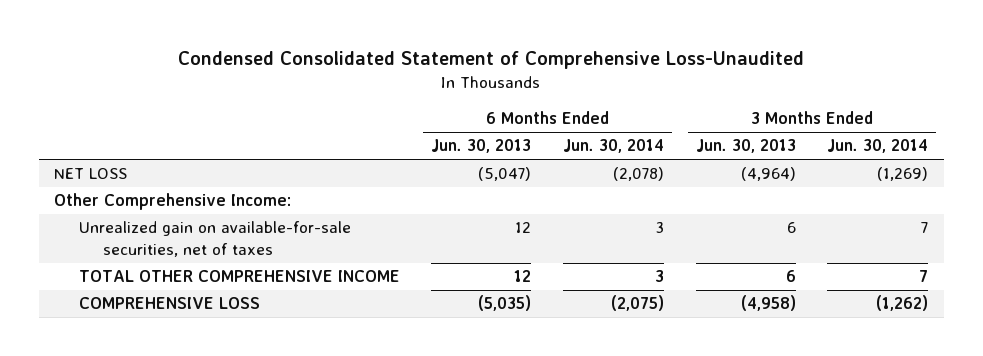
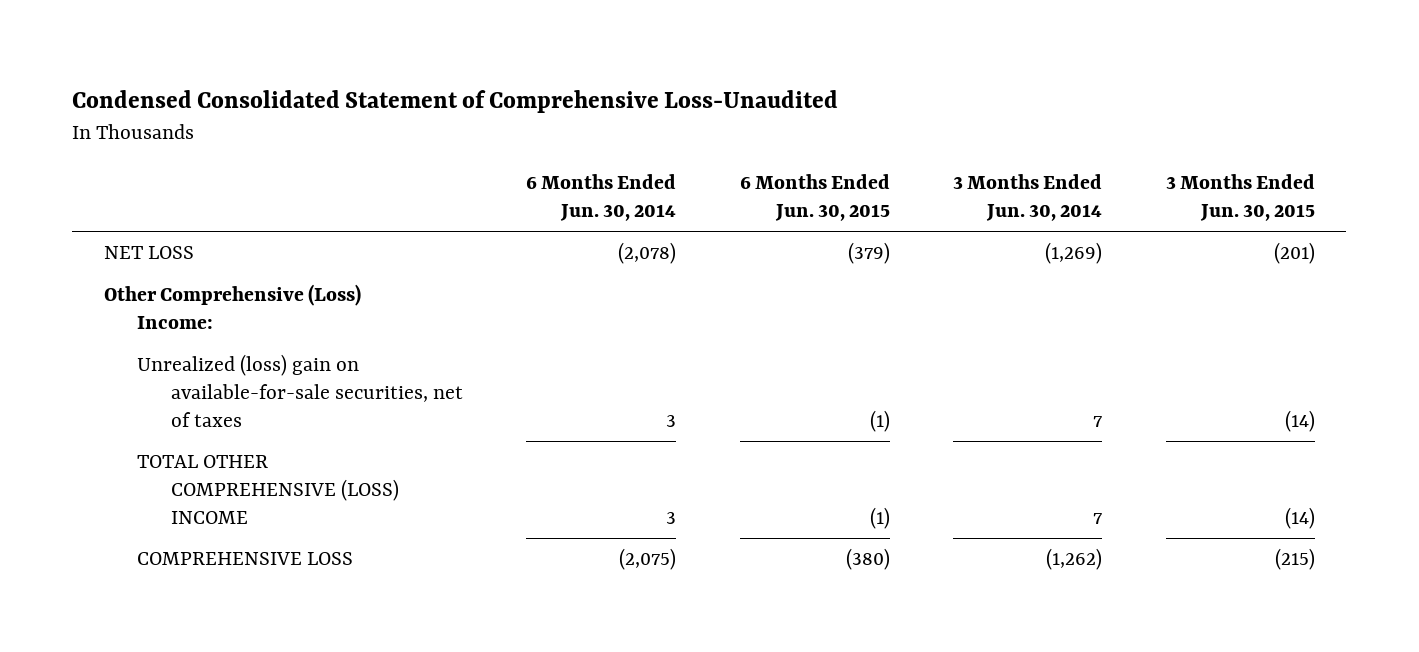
- | 6 Months Ended Jun. 30, 2013 | 6 Months Ended Jun. 30, 2014 | 3 Months Ended Jun. 30, 2013 | 3 Months Ended Jun. 30, 2014
+ | 6 Months Ended Jun. 30, 2014 | 6 Months Ended Jun. 30, 2015 | 3 Months Ended Jun. 30, 2014 | 3 Months Ended Jun. 30, 2015
- Other Comprehensive Income:
- Unrealized gain on available-for-sale securities, net of taxes | 12 | 3 | 6 | 7
- TOTAL OTHER COMPREHENSIVE INCOME | 12 | 3 | 6 | 7
+ Other Comprehensive (Loss) Income:
+ Unrealized (loss) gain on available-for-sale securities, net of taxes | 3 | (1) | 7 | (14)
+ TOTAL OTHER COMPREHENSIVE (LOSS) INCOME | 3 | (1) | 7 | (14)

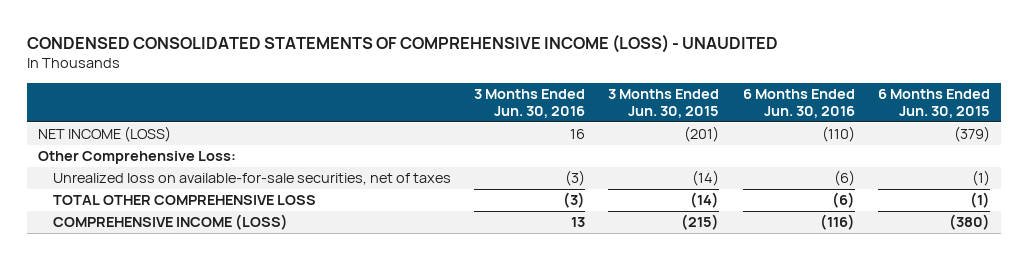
- Condensed Consolidated Statement of Comprehensive Loss-Unaudited
+ CONDENSED CONSOLIDATED STATEMENTS OF COMPREHENSIVE INCOME (LOSS) - UNAUDITED
- | 6 Months Ended Jun. 30, 2014 | 6 Months Ended Jun. 30, 2015 | 3 Months Ended Jun. 30, 2014 | 3 Months Ended Jun. 30, 2015
+ | 3 Months Ended Jun. 30, 2016 | 3 Months Ended Jun. 30, 2015 | 6 Months Ended Jun. 30, 2016 | 6 Months Ended Jun. 30, 2015
- NET LOSS | (2,078) | (379) | (1,269) | (201)
- Other Comprehensive (Loss) Income:
- Unrealized (loss) gain on available-for-sale securities, net of taxes | 3 | (1) | 7 | (14)
- TOTAL OTHER COMPREHENSIVE (LOSS) INCOME | 3 | (1) | 7 | (14)
- COMPREHENSIVE LOSS | (2,075) | (380) | (1,262) | (215)
+ NET INCOME (LOSS) | 16 | (201) | (110) | (379)
+ Other Comprehensive Loss:
+ Unrealized loss on available-for-sale securities, net of taxes | (3) | (14) | (6) | (1)
+ TOTAL OTHER COMPREHENSIVE LOSS | (3) | (14) | (6) | (1)
+ COMPREHENSIVE INCOME (LOSS) | 13 | (215) | (116) | (380)

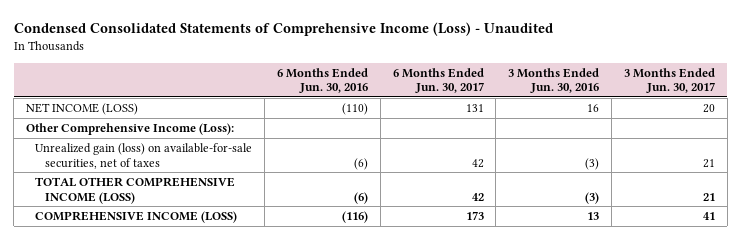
- CONDENSED CONSOLIDATED STATEMENTS OF COMPREHENSIVE INCOME (LOSS) - UNAUDITED
+ Condensed Consolidated Statements of Comprehensive Income (Loss) - Unaudited
- | 3 Months Ended Jun. 30, 2016 | 3 Months Ended Jun. 30, 2015 | 6 Months Ended Jun. 30, 2016 | 6 Months Ended Jun. 30, 2015
+ | 6 Months Ended Jun. 30, 2016 | 6 Months Ended Jun. 30, 2017 | 3 Months Ended Jun. 30, 2016 | 3 Months Ended Jun. 30, 2017
- Other Comprehensive Loss:
- Unrealized loss on available-for-sale securities, net of taxes | (3) | (14) | (6) | (1)
- TOTAL OTHER COMPREHENSIVE LOSS | (3) | (14) | (6) | (1)
+ Other Comprehensive Income (Loss):
+ Unrealized gain (loss) on available-for-sale securities, net of taxes | (6) | 42 | (3) | 21
+ TOTAL OTHER COMPREHENSIVE INCOME (LOSS) | (6) | 42 | (3) | 21

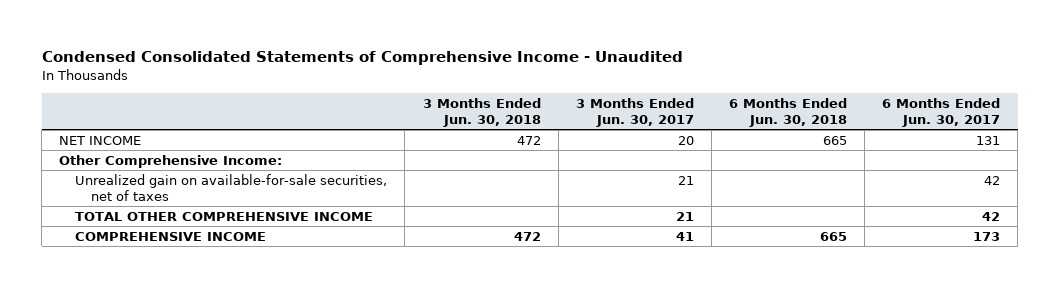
- Condensed Consolidated Statements of Comprehensive Income (Loss) - Unaudited
+ Condensed Consolidated Statements of Comprehensive Income - Unaudited
- | 6 Months Ended Jun. 30, 2016 | 6 Months Ended Jun. 30, 2017 | 3 Months Ended Jun. 30, 2016 | 3 Months Ended Jun. 30, 2017
+ | 3 Months Ended Jun. 30, 2018 | 3 Months Ended Jun. 30, 2017 | 6 Months Ended Jun. 30, 2018 | 6 Months Ended Jun. 30, 2017
- NET INCOME (LOSS) | (110) | 131 | 16 | 20
- Other Comprehensive Income (Loss):
- Unrealized gain (loss) on available-for-sale securities, net of taxes | (6) | 42 | (3) | 21
- TOTAL OTHER COMPREHENSIVE INCOME (LOSS) | (6) | 42 | (3) | 21
- COMPREHENSIVE INCOME (LOSS) | (116) | 173 | 13 | 41
+ NET INCOME | 472 | 20 | 665 | 131
+ Other Comprehensive Income:
+ Unrealized gain on available-for-sale securities, net of taxes | | 21 | | 42
+ TOTAL OTHER COMPREHENSIVE INCOME | | 21 | | 42
+ COMPREHENSIVE INCOME | 472 | 41 | 665 | 173

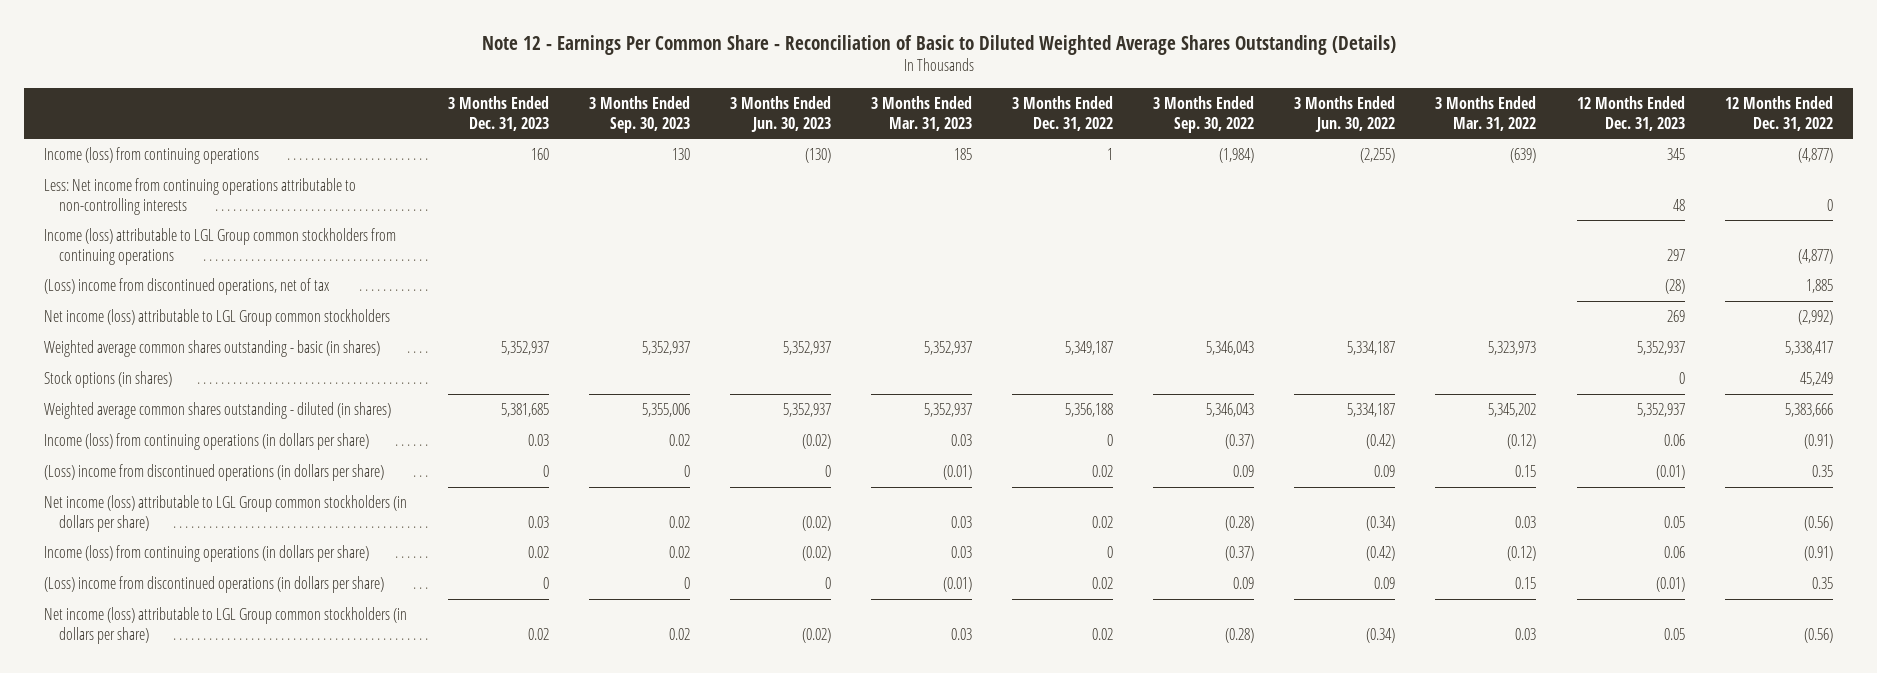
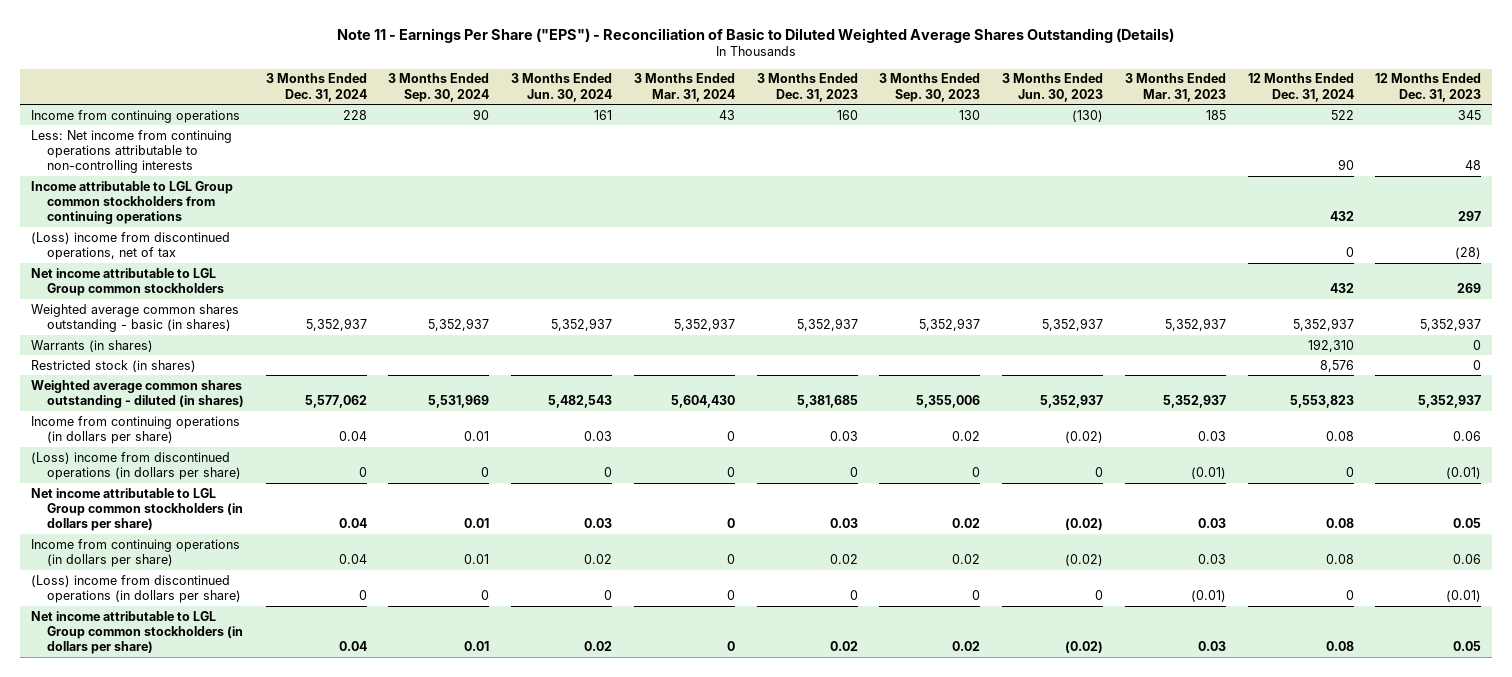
- Note 12 - Earnings Per Common Share - Reconciliation of Basic to Diluted Weighted Average Shares Outstanding (Details)
+ Note 11 - Earnings Per Share ("EPS") - Reconciliation of Basic to Diluted Weighted Average Shares Outstanding (Details)
- | 3 Months Ended Dec. 31, 2023 | 3 Months Ended Sep. 30, 2023 | 3 Months Ended Jun. 30, 2023 | 3 Months Ended Mar. 31, 2023 | 3 Months Ended Dec. 31, 2022 | 3 Months Ended Sep. 30, 2022 | 3 Months Ended Jun. 30, 2022 | 3 Months Ended Mar. 31, 2022 | 12 Months Ended Dec. 31, 2023 | 12 Months Ended Dec. 31, 2022
+ | 3 Months Ended Dec. 31, 2024 | 3 Months Ended Sep. 30, 2024 | 3 Months Ended Jun. 30, 2024 | 3 Months Ended Mar. 31, 2024 | 3 Months Ended Dec. 31, 2023 | 3 Months Ended Sep. 30, 2023 | 3 Months Ended Jun. 30, 2023 | 3 Months Ended Mar. 31, 2023 | 12 Months Ended Dec. 31, 2024 | 12 Months Ended Dec. 31, 2023
- Income (loss) from continuing operations | 160 | 130 | (130) | 185 | 1 | (1,984) | (2,255) | (639) | 345 | (4,877)
+ Income from continuing operations | 228 | 90 | 161 | 43 | 160 | 130 | (130) | 185 | 522 | 345
- Income (loss) attributable to LGL Group common stockholders from continuing operations | | | | | | | | | 297 | (4,877)
+ Income attributable to LGL Group common stockholders from continuing operations | | | | | | | | | 432 | 297
- Net income (loss) attributable to LGL Group common stockholders | | | | | | | | | 269 | (2,992)
+ Net income attributable to LGL Group common stockholders | | | | | | | | | 432 | 269
- Stock options (in shares) | | | | | | | | | 0 | 45,249
+ Warrants (in shares) | | | | | | | | | 192,310 | 0
+ Restricted stock (in shares) | | | | | | | | | 8,576 | 0
- Income (loss) from continuing operations (in dollars per share) | 0.03 | 0.02 | (0.02) | 0.03 | 0 | (0.37) | (0.42) | (0.12) | 0.06 | (0.91)
+ Income from continuing operations (in dollars per share) | 0.04 | 0.01 | 0.03 | 0 | 0.03 | 0.02 | (0.02) | 0.03 | 0.08 | 0.06
- Net income (loss) attributable to LGL Group common stockholders (in dollars per share) | 0.03 | 0.02 | (0.02) | 0.03 | 0.02 | (0.28) | (0.34) | 0.03 | 0.05 | (0.56)
- Income (loss) from continuing operations (in dollars per share) | 0.02 | 0.02 | (0.02) | 0.03 | 0 | (0.37) | (0.42) | (0.12) | 0.06 | (0.91)
+ Net income attributable to LGL Group common stockholders (in dollars per share) | 0.04 | 0.01 | 0.03 | 0 | 0.03 | 0.02 | (0.02) | 0.03 | 0.08 | 0.05
+ Income from continuing operations (in dollars per share) | 0.04 | 0.01 | 0.02 | 0 | 0.02 | 0.02 | (0.02) | 0.03 | 0.08 | 0.06
- Net income (loss) attributable to LGL Group common stockholders (in dollars per share) | 0.02 | 0.02 | (0.02) | 0.03 | 0.02 | (0.28) | (0.34) | 0.03 | 0.05 | (0.56)
+ Net income attributable to LGL Group common stockholders (in dollars per share) | 0.04 | 0.01 | 0.02 | 0 | 0.02 | 0.02 | (0.02) | 0.03 | 0.08 | 0.05

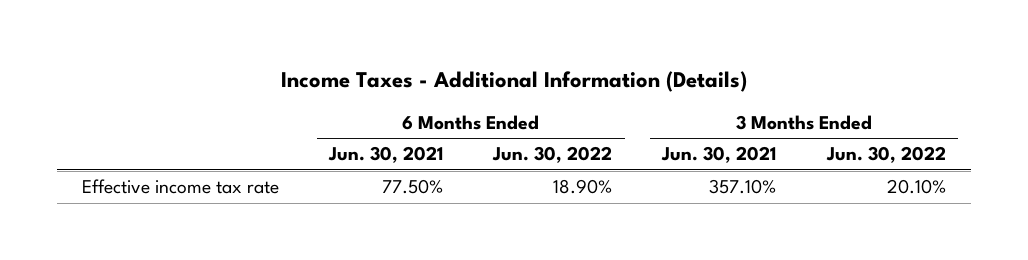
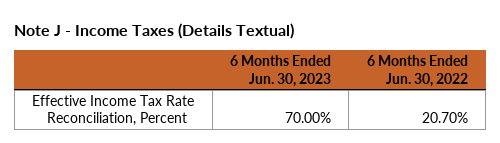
- Income Taxes - Additional Information (Details)
+ Note J - Income Taxes (Details Textual)
- | 6 Months Ended Jun. 30, 2021 | 6 Months Ended Jun. 30, 2022 | 3 Months Ended Jun. 30, 2021 | 3 Months Ended Jun. 30, 2022
+ | 6 Months Ended Jun. 30, 2023 | 6 Months Ended Jun. 30, 2022
- Effective income tax rate | 77.50% | 18.90% | 357.10% | 20.10%
+ Effective Income Tax Rate Reconciliation, Percent | 70.00% | 20.70%

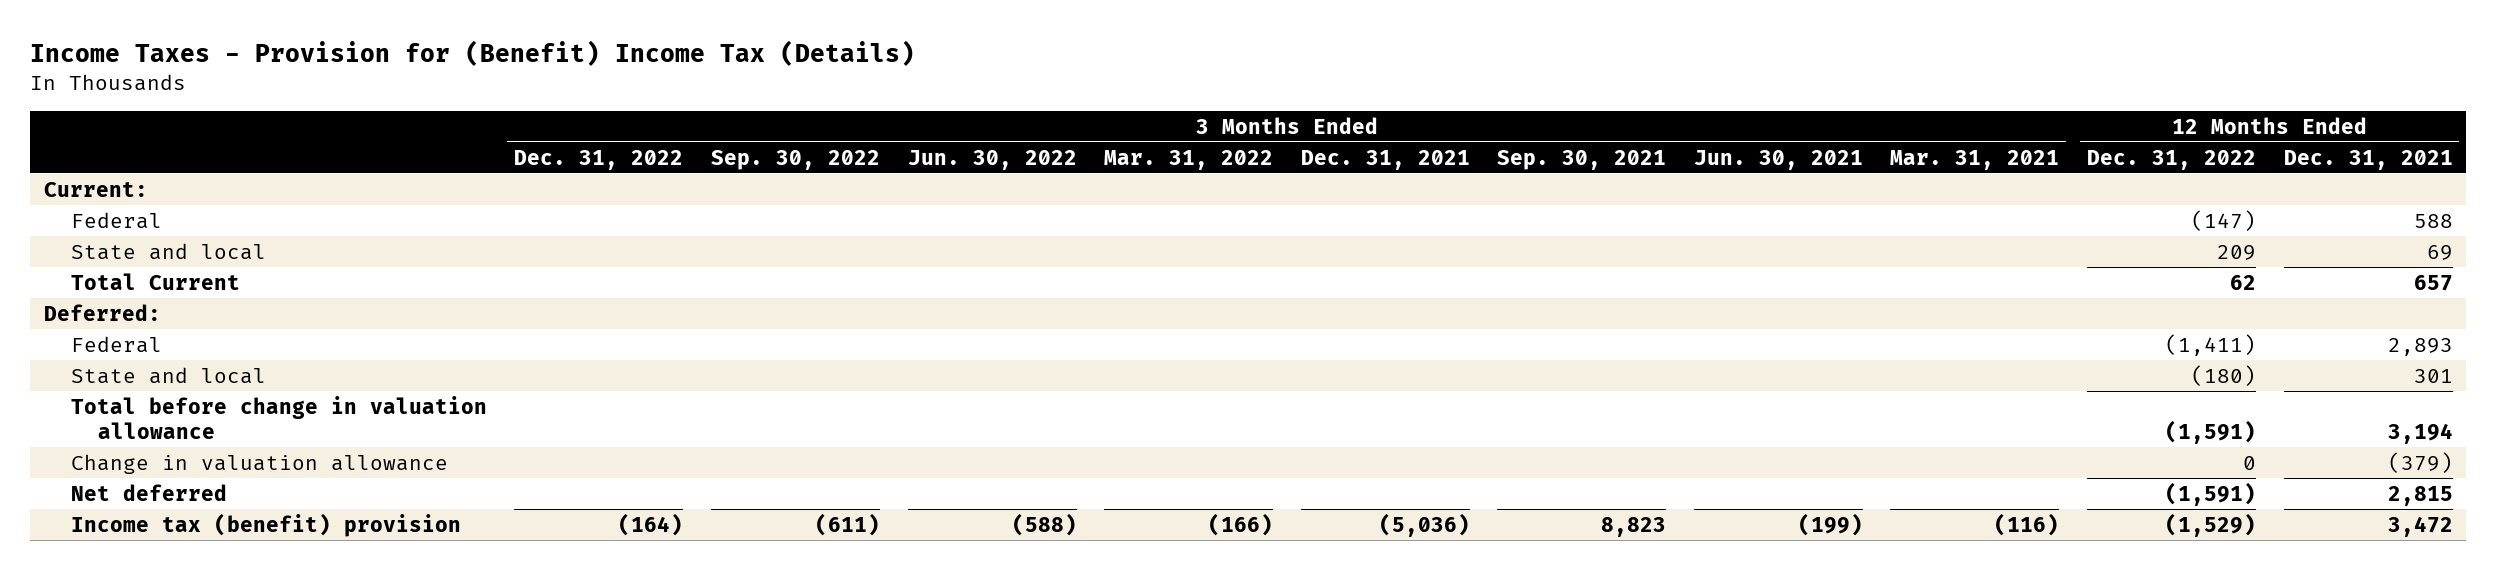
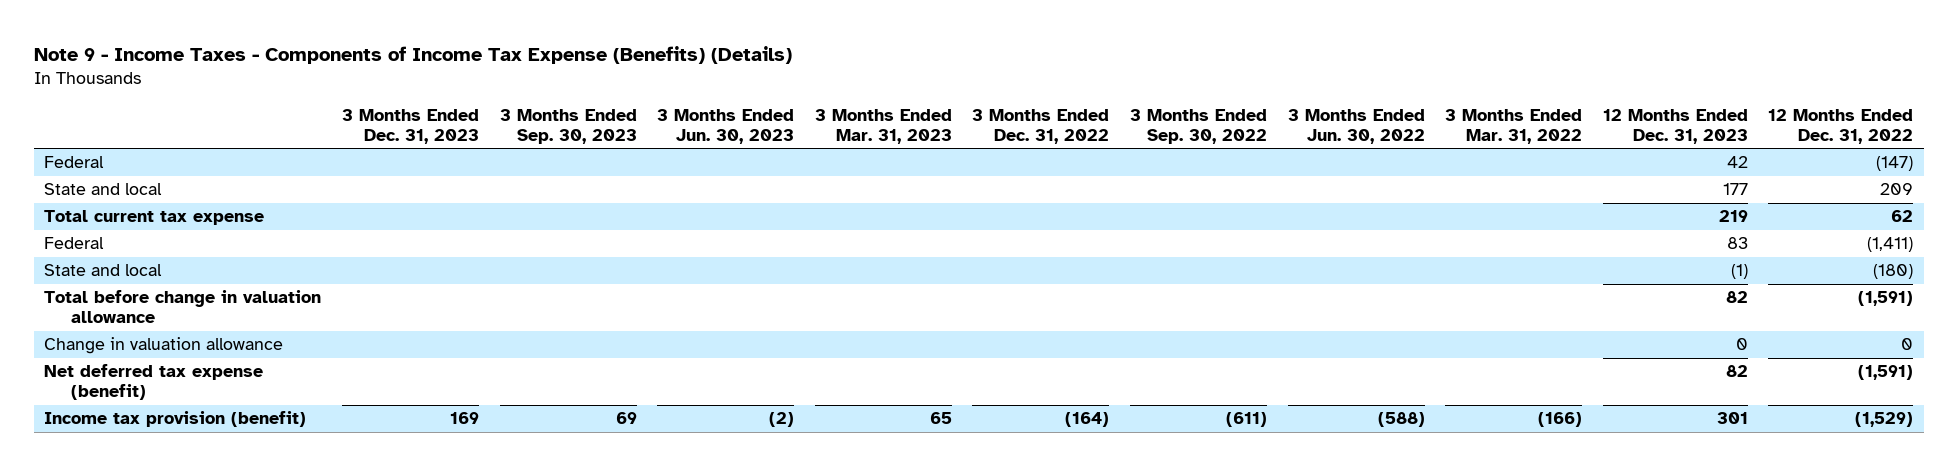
- Income Taxes - Provision for (Benefit) Income Tax (Details)
+ Note 9 - Income Taxes - Components of Income Tax Expense (Benefits) (Details)
- | 3 Months Ended Dec. 31, 2022 | 3 Months Ended Sep. 30, 2022 | 3 Months Ended Jun. 30, 2022 | 3 Months Ended Mar. 31, 2022 | 3 Months Ended Dec. 31, 2021 | 3 Months Ended Sep. 30, 2021 | 3 Months Ended Jun. 30, 2021 | 3 Months Ended Mar. 31, 2021 | 12 Months Ended Dec. 31, 2022 | 12 Months Ended Dec. 31, 2021
+ | 3 Months Ended Dec. 31, 2023 | 3 Months Ended Sep. 30, 2023 | 3 Months Ended Jun. 30, 2023 | 3 Months Ended Mar. 31, 2023 | 3 Months Ended Dec. 31, 2022 | 3 Months Ended Sep. 30, 2022 | 3 Months Ended Jun. 30, 2022 | 3 Months Ended Mar. 31, 2022 | 12 Months Ended Dec. 31, 2023 | 12 Months Ended Dec. 31, 2022
- Current:
- Total Current | | | | | | | | | 62 | 657
- Deferred:
+ Total current tax expense | | | | | | | | | 219 | 62
- Net deferred | | | | | | | | | (1,591) | 2,815
- Income tax (benefit) provision | (164) | (611) | (588) | (166) | (5,036) | 8,823 | (199) | (116) | (1,529) | 3,472
+ Net deferred tax expense (benefit) | | | | | | | | | 82 | (1,591)
+ Income tax provision (benefit) | 169 | 69 | (2) | 65 | (164) | (611) | (588) | (166) | 301 | (1,529)

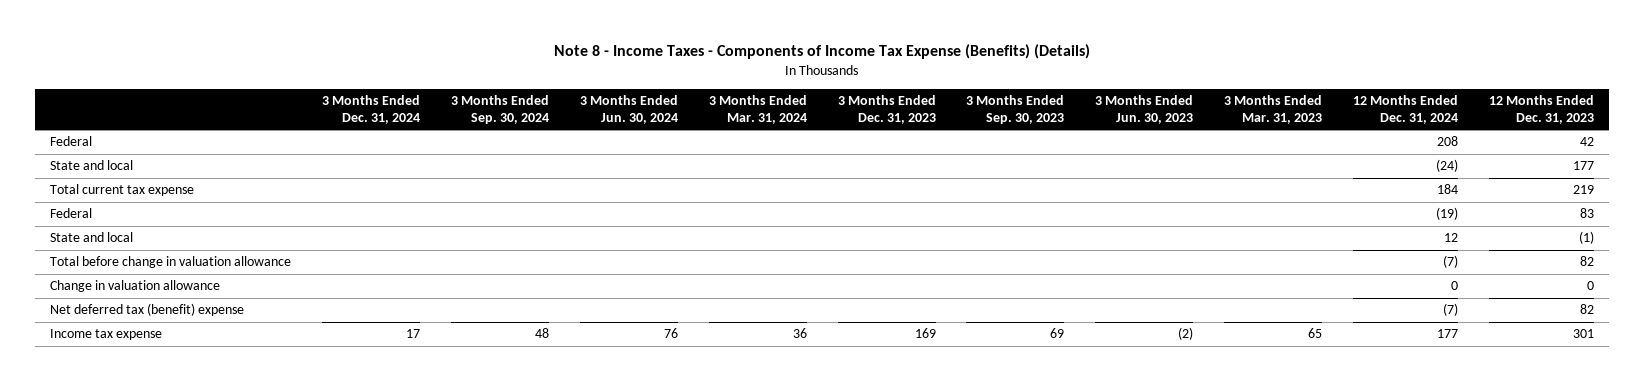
- Note 9 - Income Taxes - Components of Income Tax Expense (Benefits) (Details)
+ Note 8 - Income Taxes - Components of Income Tax Expense (Benefits) (Details)
- | 3 Months Ended Dec. 31, 2023 | 3 Months Ended Sep. 30, 2023 | 3 Months Ended Jun. 30, 2023 | 3 Months Ended Mar. 31, 2023 | 3 Months Ended Dec. 31, 2022 | 3 Months Ended Sep. 30, 2022 | 3 Months Ended Jun. 30, 2022 | 3 Months Ended Mar. 31, 2022 | 12 Months Ended Dec. 31, 2023 | 12 Months Ended Dec. 31, 2022
+ | 3 Months Ended Dec. 31, 2024 | 3 Months Ended Sep. 30, 2024 | 3 Months Ended Jun. 30, 2024 | 3 Months Ended Mar. 31, 2024 | 3 Months Ended Dec. 31, 2023 | 3 Months Ended Sep. 30, 2023 | 3 Months Ended Jun. 30, 2023 | 3 Months Ended Mar. 31, 2023 | 12 Months Ended Dec. 31, 2024 | 12 Months Ended Dec. 31, 2023
- Net deferred tax expense (benefit) | | | | | | | | | 82 | (1,591)
- Income tax provision (benefit) | 169 | 69 | (2) | 65 | (164) | (611) | (588) | (166) | 301 | (1,529)
+ Net deferred tax (benefit) expense | | | | | | | | | (7) | 82
+ Income tax expense | 17 | 48 | 76 | 36 | 169 | 69 | (2) | 65 | 177 | 301

